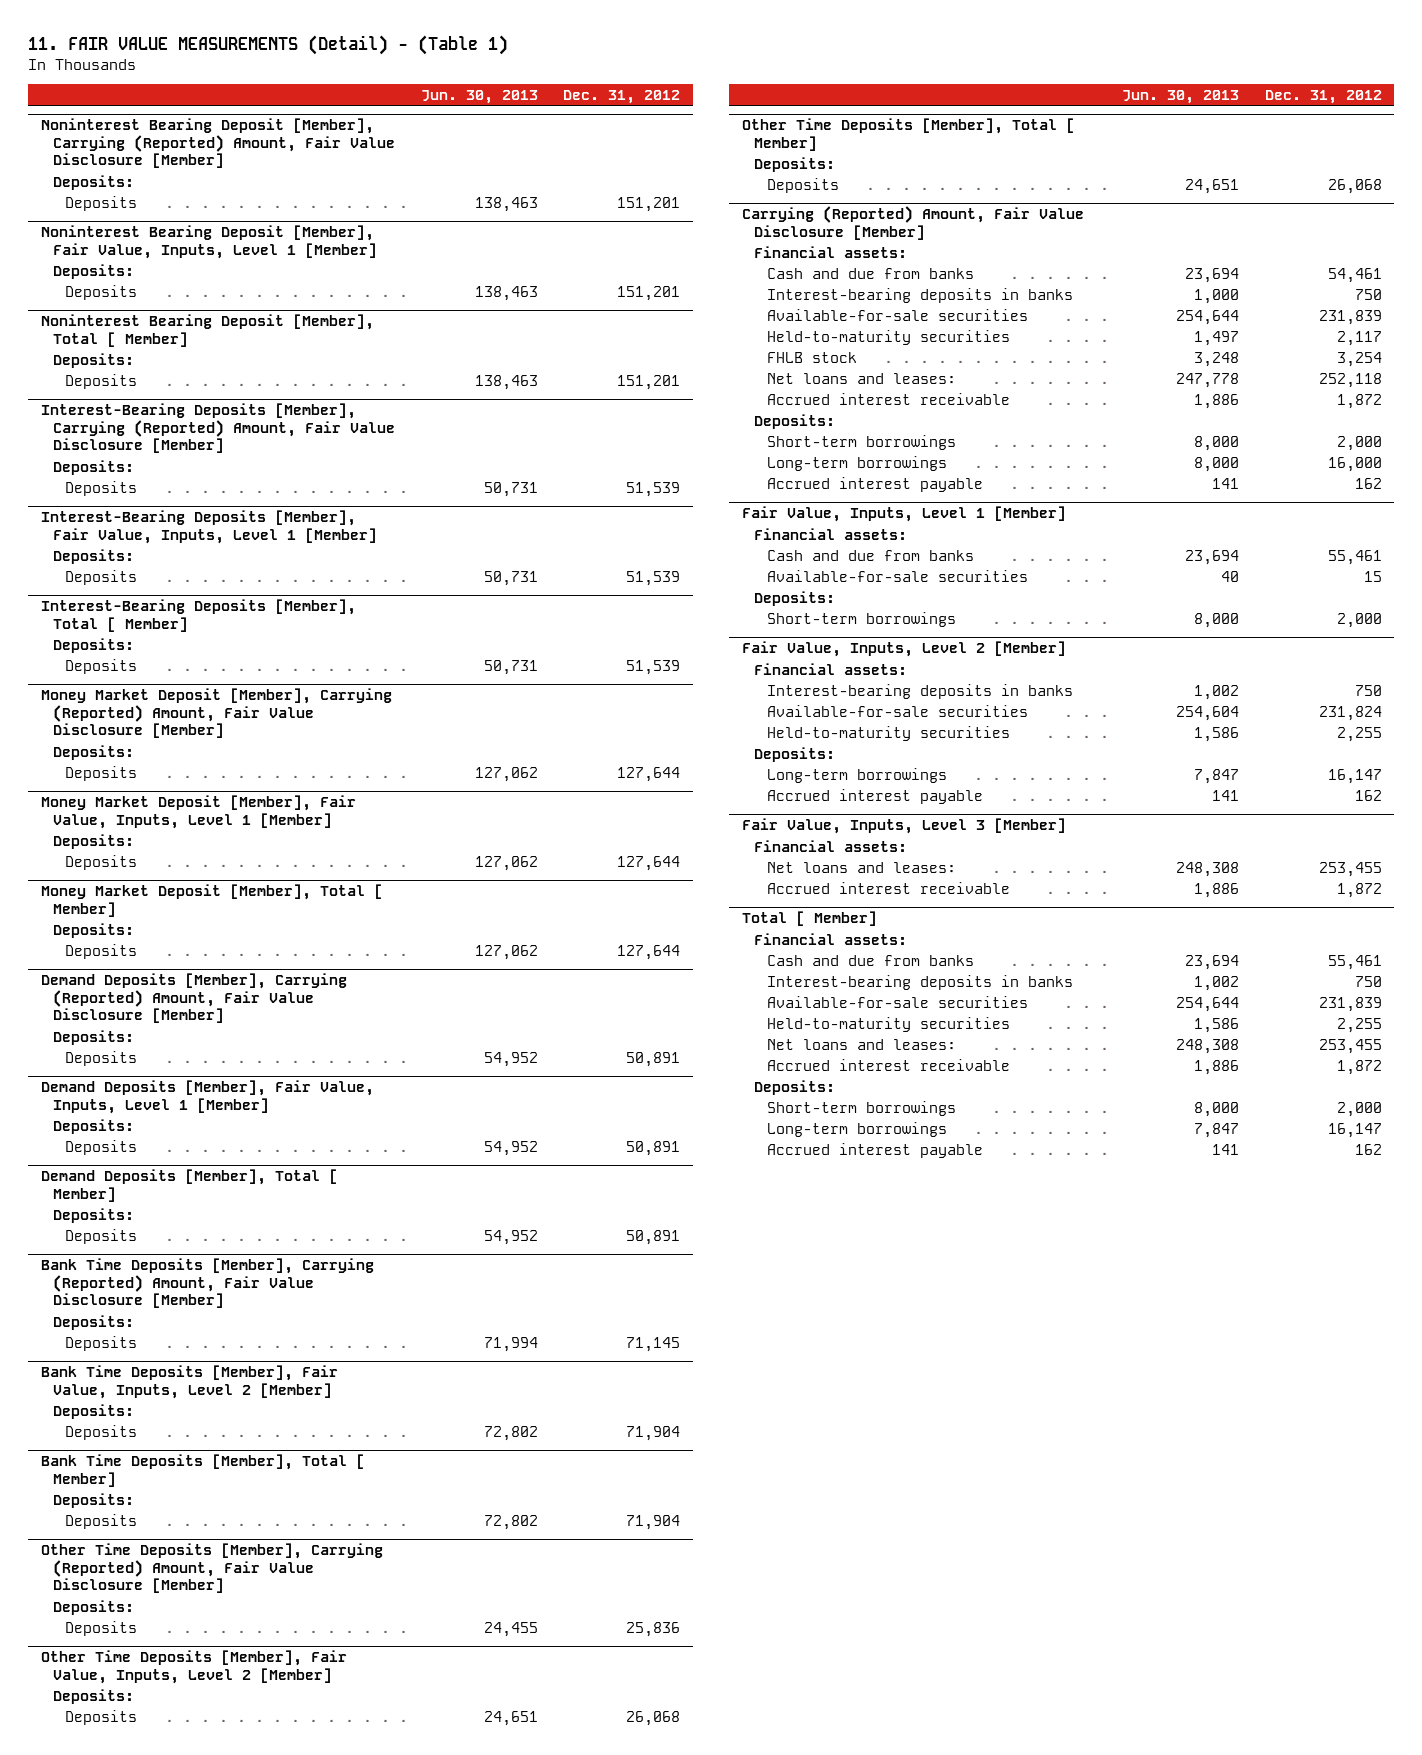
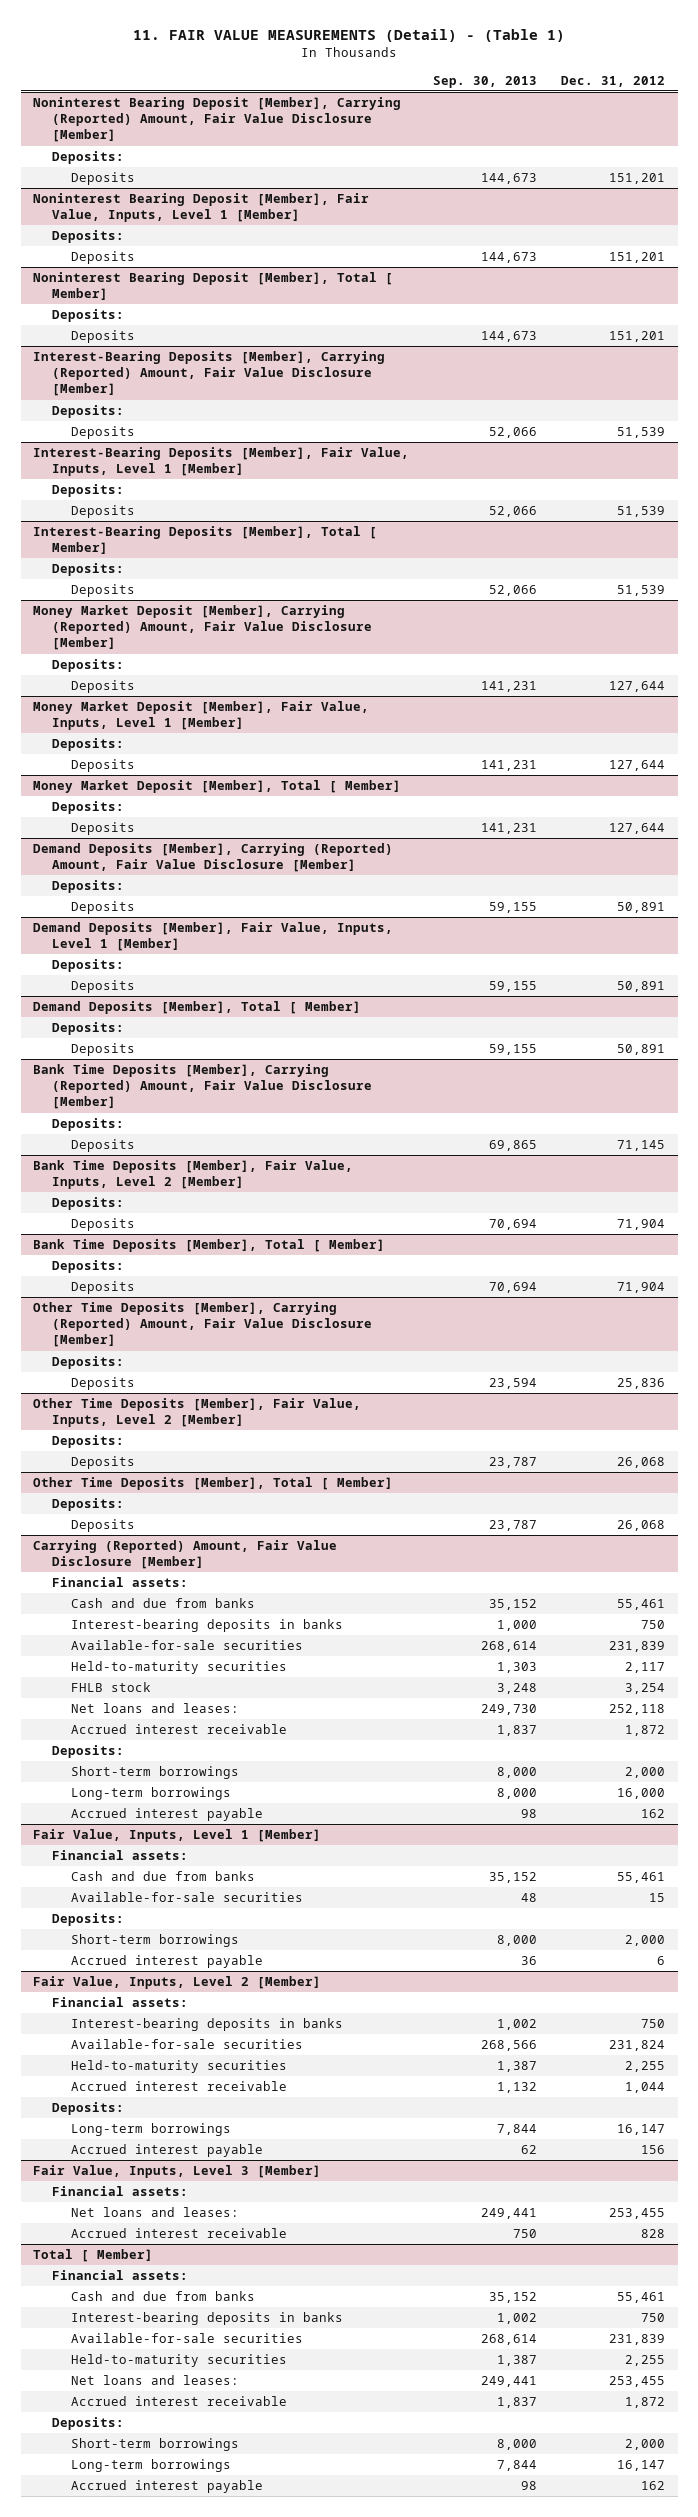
- | Jun. 30, 2013 | Dec. 31, 2012
+ | Sep. 30, 2013 | Dec. 31, 2012
@ Carrying (Reported) Amount, Fair Value Disclosure [Member]
- Cash and due from banks | 23,694 | 54,461
+ Cash and due from banks | 35,152 | 55,461
@ Fair Value, Inputs, Level 1 [Member]
+ Accrued interest payable | 36 | 6
@ Fair Value, Inputs, Level 2 [Member]
+ Accrued interest receivable | 1,132 | 1,044
- Accrued interest payable | 141 | 162
+ Accrued interest payable | 62 | 156
@ Fair Value, Inputs, Level 3 [Member]
- Accrued interest receivable | 1,886 | 1,872
+ Accrued interest receivable | 750 | 828

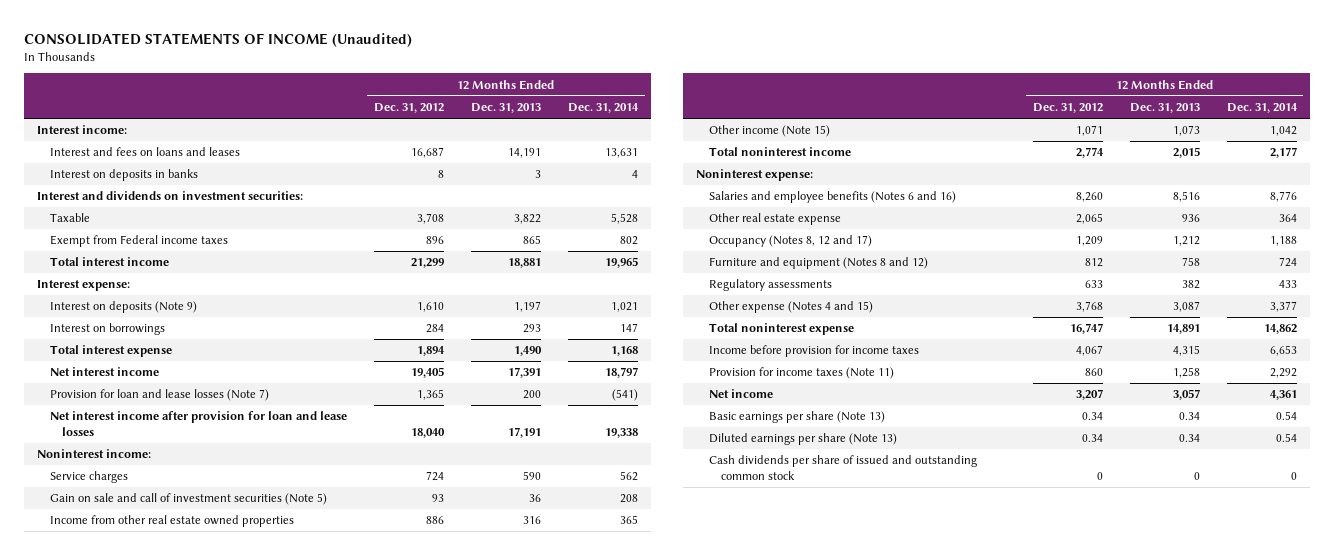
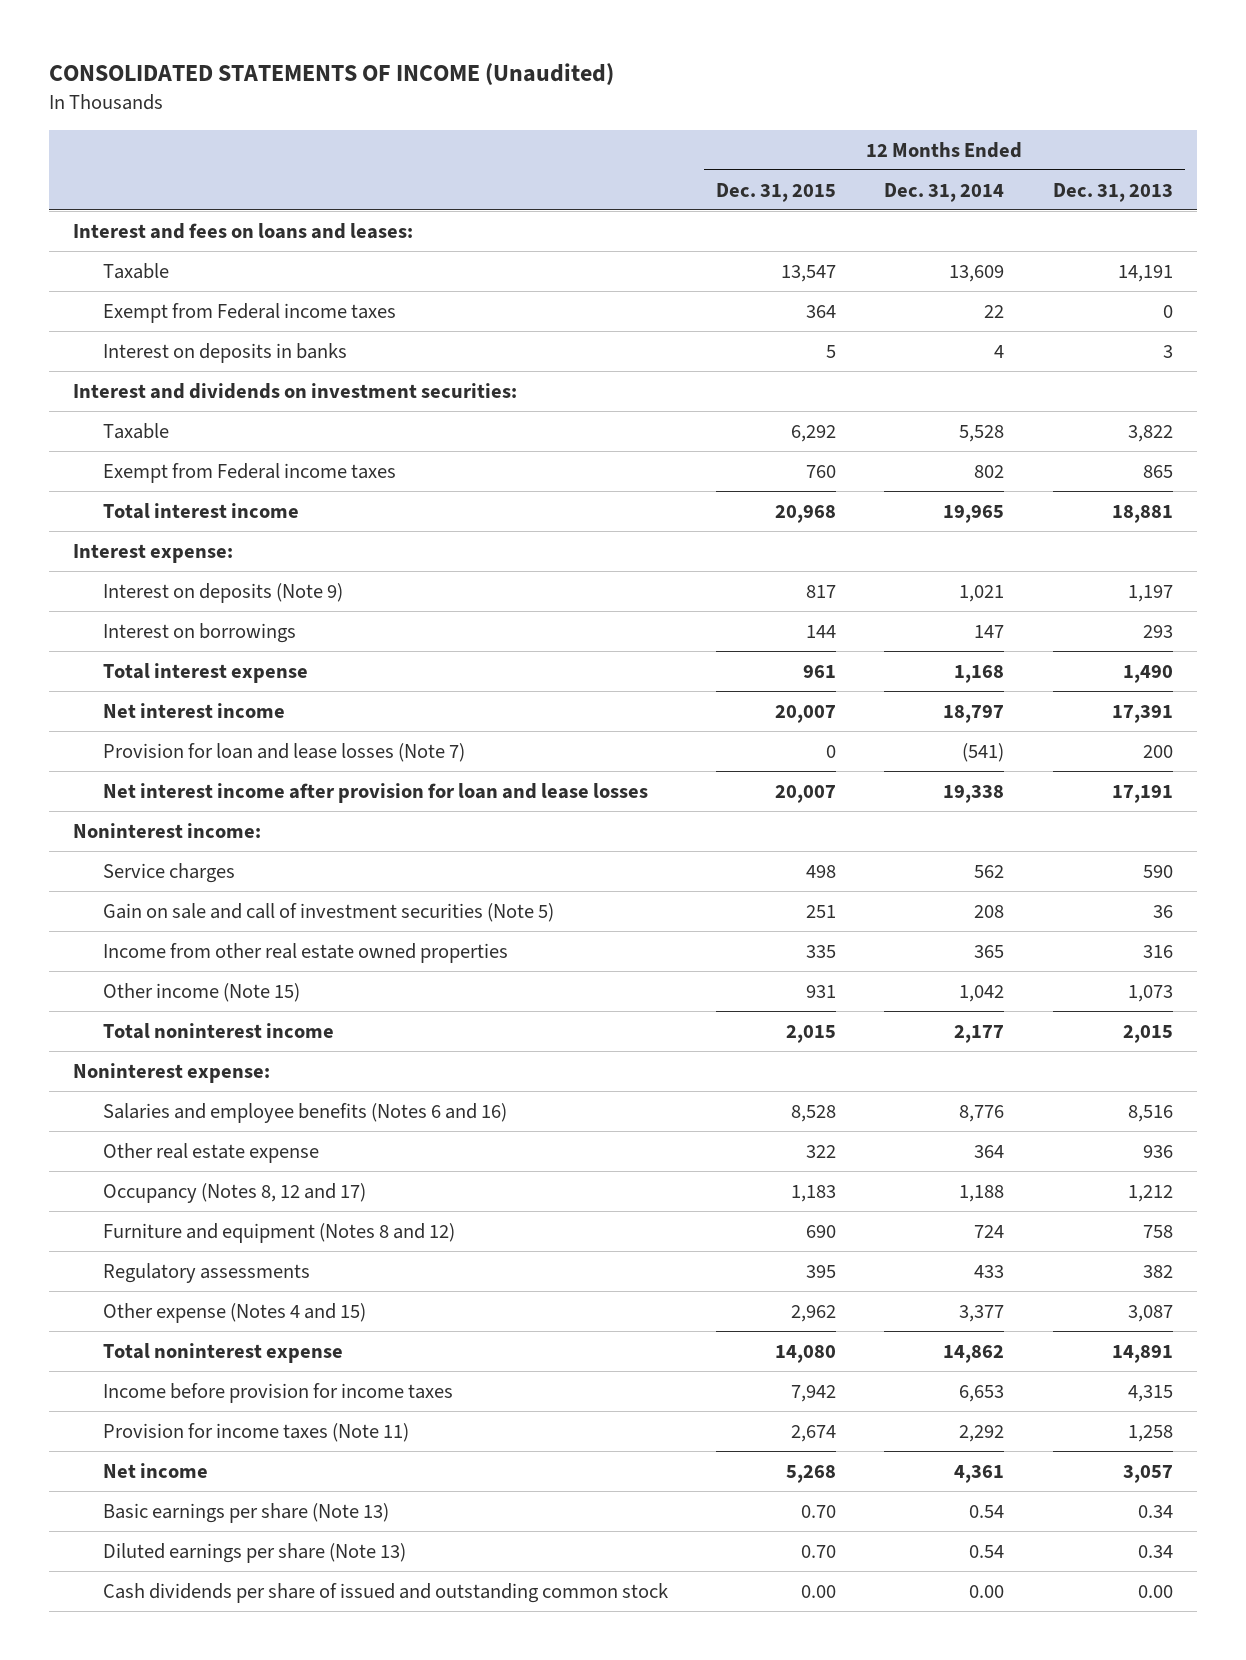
- | 12 Months Ended Dec. 31, 2012 | 12 Months Ended Dec. 31, 2013 | 12 Months Ended Dec. 31, 2014
+ | 12 Months Ended Dec. 31, 2015 | 12 Months Ended Dec. 31, 2014 | 12 Months Ended Dec. 31, 2013
- Interest income:
- Interest and fees on loans and leases | 16,687 | 14,191 | 13,631
+ Interest and fees on loans and leases:
+ Taxable | 13,547 | 13,609 | 14,191
+ Exempt from Federal income taxes | 364 | 22 | 0
- Cash dividends per share of issued and outstanding common stock | 0 | 0 | 0
+ Cash dividends per share of issued and outstanding common stock | 0.00 | 0.00 | 0.00

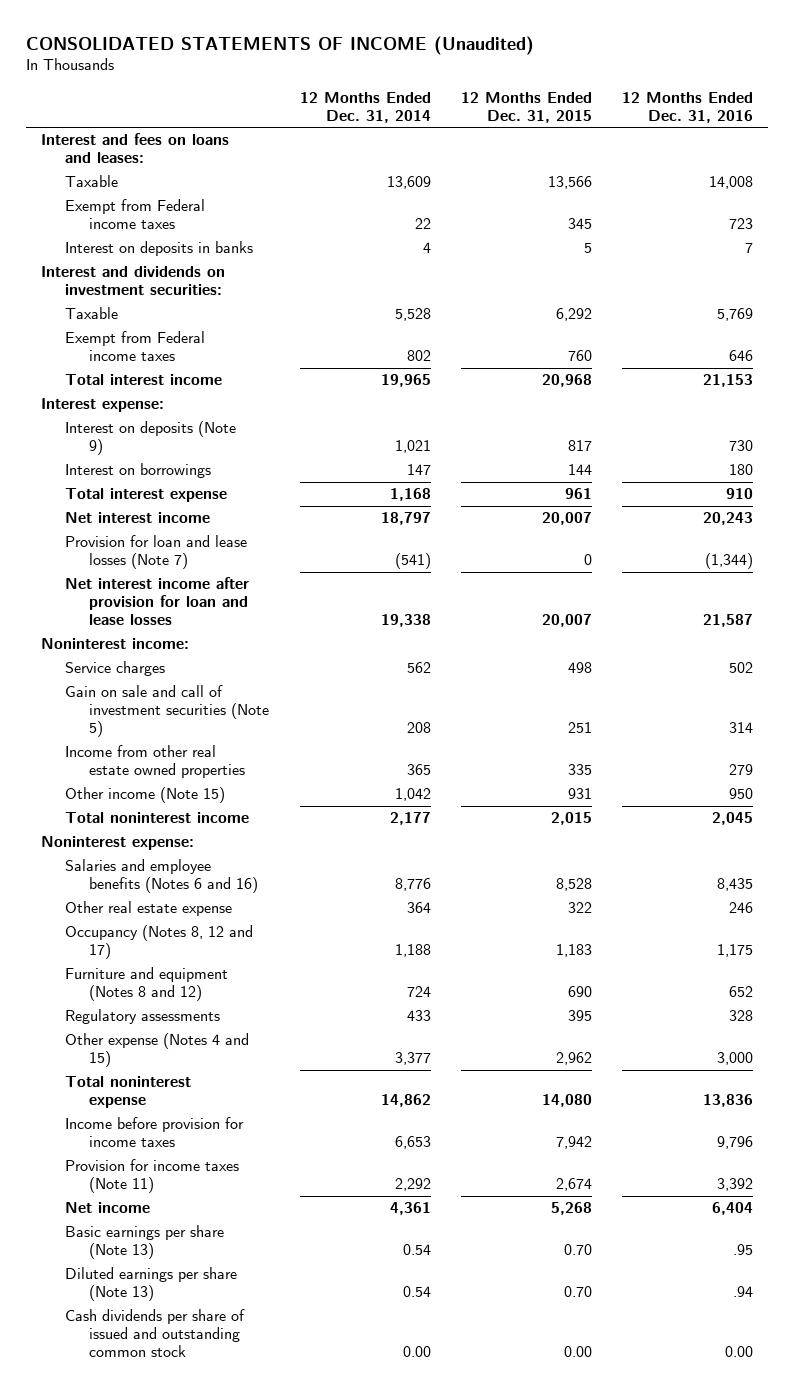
- | 12 Months Ended Dec. 31, 2015 | 12 Months Ended Dec. 31, 2014 | 12 Months Ended Dec. 31, 2013
+ | 12 Months Ended Dec. 31, 2014 | 12 Months Ended Dec. 31, 2015 | 12 Months Ended Dec. 31, 2016
- Taxable | 13,547 | 13,609 | 14,191
- Exempt from Federal income taxes | 364 | 22 | 0
+ Taxable | 13,609 | 13,566 | 14,008
+ Exempt from Federal income taxes | 22 | 345 | 723

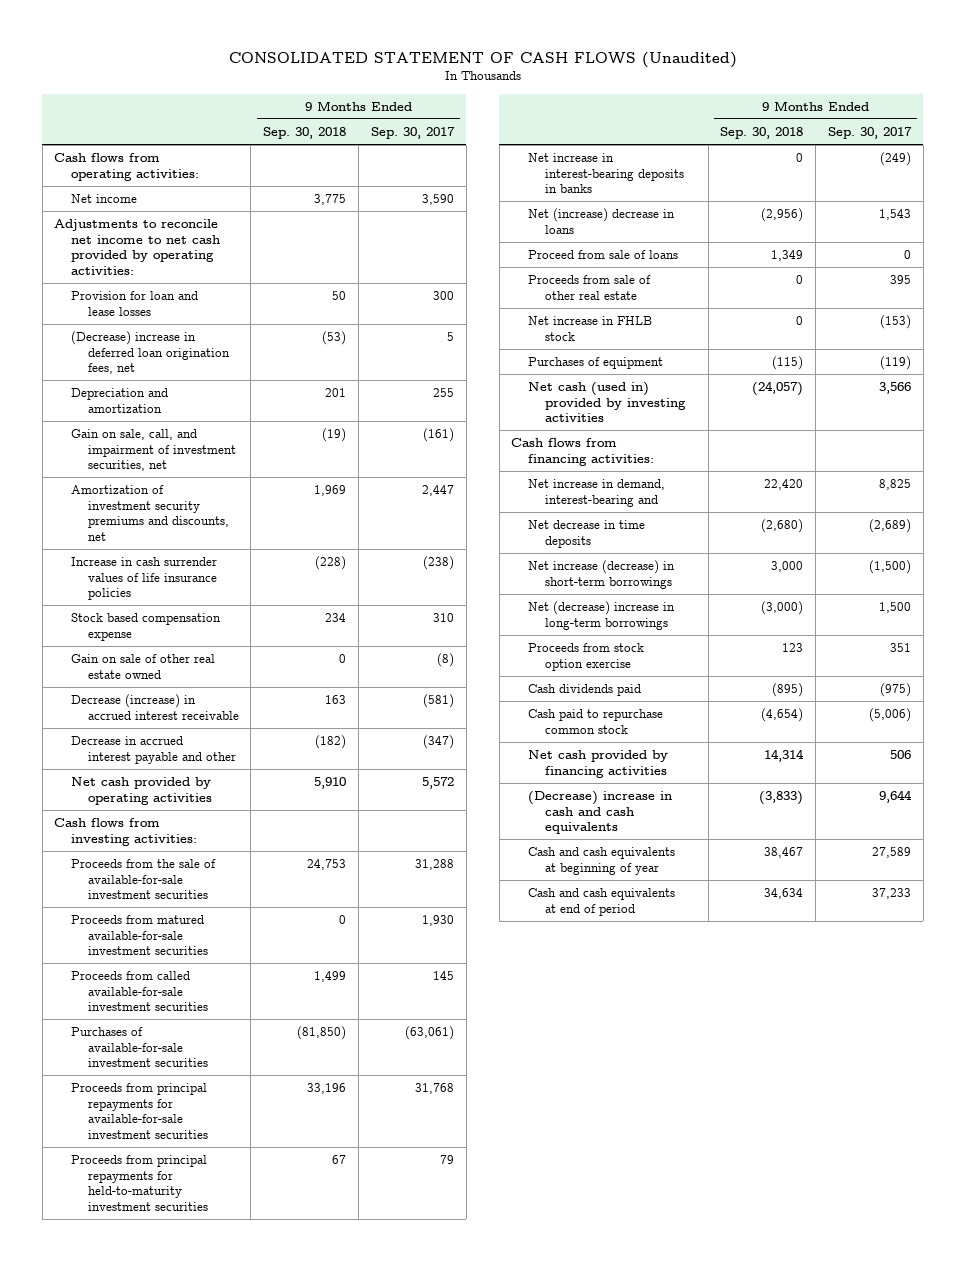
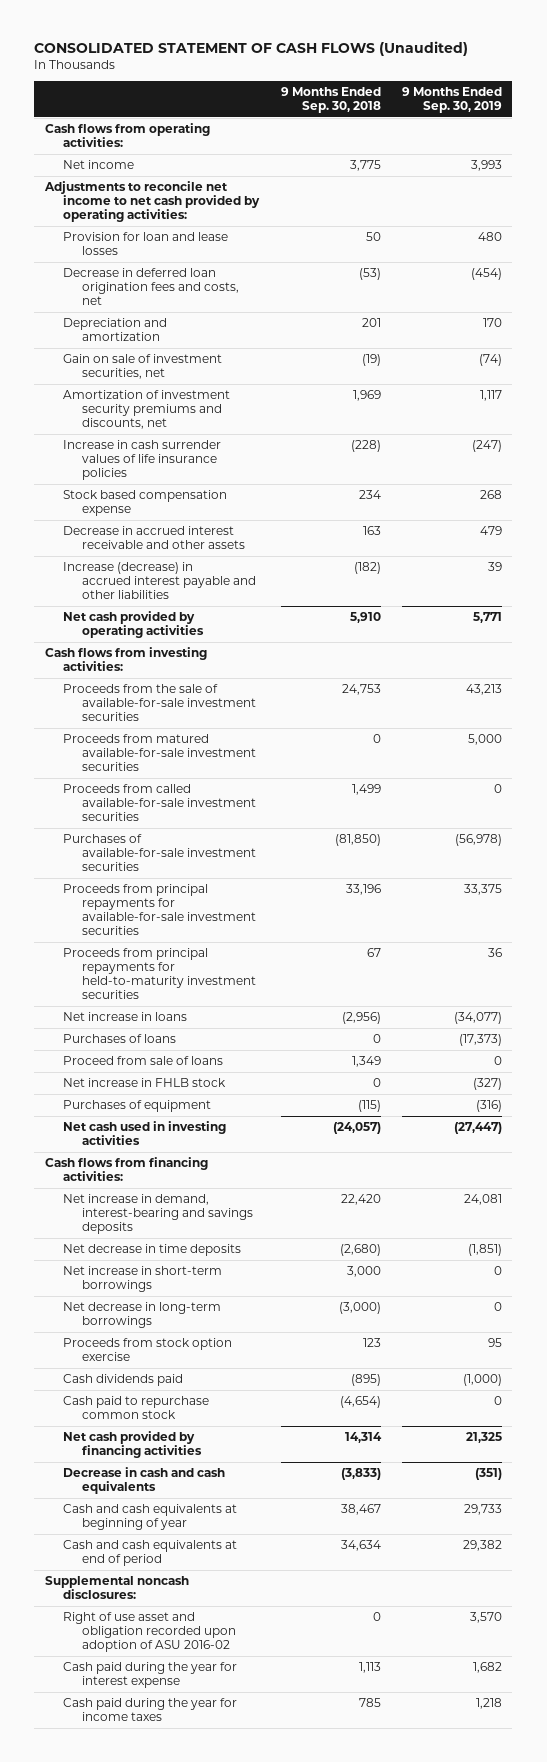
- | 9 Months Ended Sep. 30, 2018 | 9 Months Ended Sep. 30, 2017
+ | 9 Months Ended Sep. 30, 2018 | 9 Months Ended Sep. 30, 2019
- (Decrease) increase in deferred loan origination fees, net | (53) | 5
+ Decrease in deferred loan origination fees and costs, net | (53) | (454)
- Gain on sale, call, and impairment of investment securities, net | (19) | (161)
+ Gain on sale of investment securities, net | (19) | (74)
- Gain on sale of other real estate owned | 0 | (8)
- Decrease (increase) in accrued interest receivable | 163 | (581)
- Decrease in accrued interest payable and other | (182) | (347)
+ Decrease in accrued interest receivable and other assets | 163 | 479
+ Increase (decrease) in accrued interest payable and other liabilities | (182) | 39
- Net increase in interest-bearing deposits in banks | 0 | (249)
- Net (increase) decrease in loans | (2,956) | 1,543
+ Net increase in loans | (2,956) | (34,077)
+ Purchases of loans | 0 | (17,373)
- Proceeds from sale of other real estate | 0 | 395
- Net cash (used in) provided by investing activities | (24,057) | 3,566
+ Net cash used in investing activities | (24,057) | (27,447)
- Net increase in demand, interest-bearing and | 22,420 | 8,825
+ Net increase in demand, interest-bearing and savings deposits | 22,420 | 24,081
- Net increase (decrease) in short-term borrowings | 3,000 | (1,500)
- Net (decrease) increase in long-term borrowings | (3,000) | 1,500
+ Net increase in short-term borrowings | 3,000 | 0
+ Net decrease in long-term borrowings | (3,000) | 0
- (Decrease) increase in cash and cash equivalents | (3,833) | 9,644
+ Decrease in cash and cash equivalents | (3,833) | (351)
+ Supplemental noncash disclosures:
+ Right of use asset and obligation recorded upon adoption of ASU 2016-02 | 0 | 3,570
+ Cash paid during the year for interest expense | 1,113 | 1,682
+ Cash paid during the year for income taxes | 785 | 1,218

